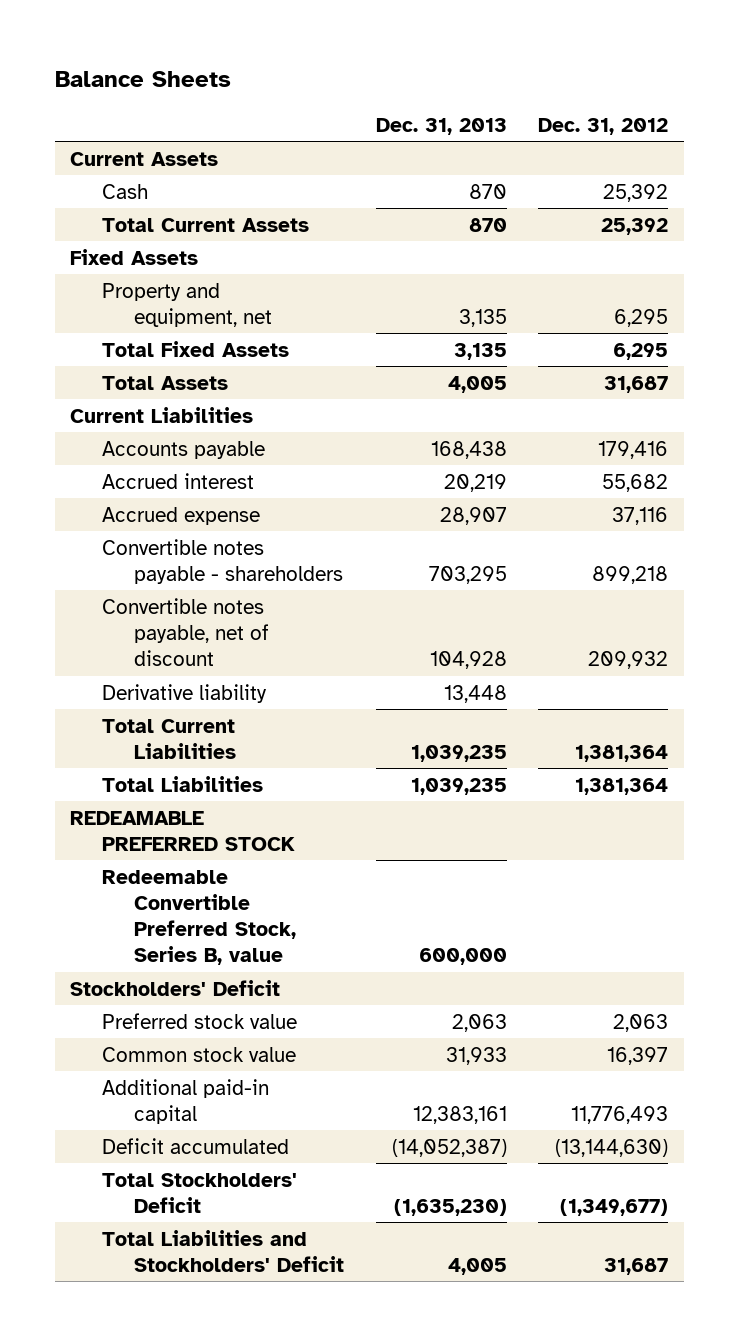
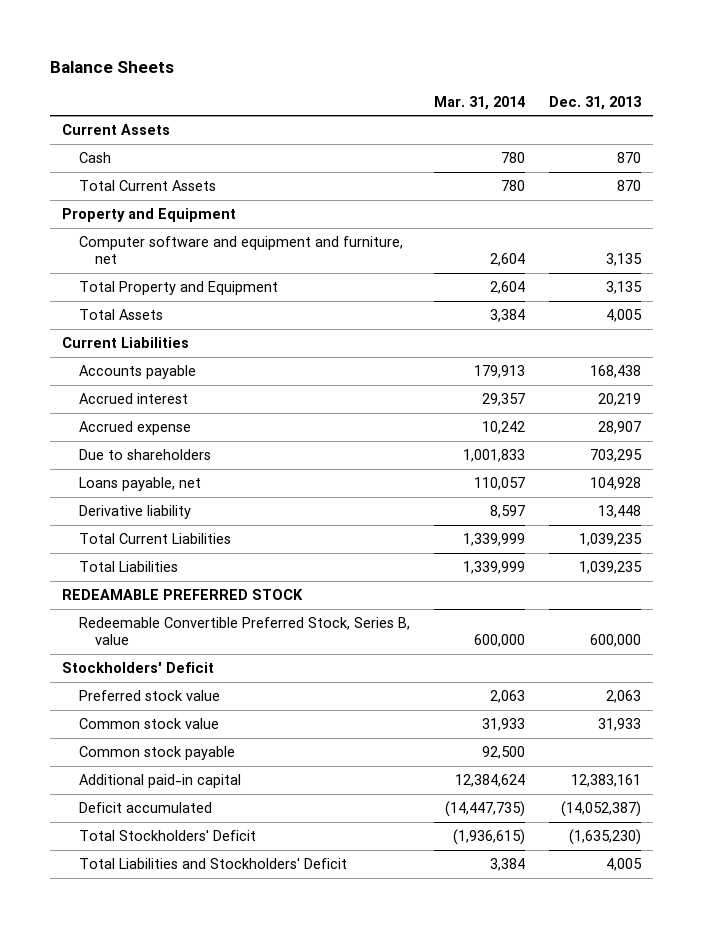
- | Dec. 31, 2013 | Dec. 31, 2012
+ | Mar. 31, 2014 | Dec. 31, 2013
- Fixed Assets
- Property and equipment, net | 3,135 | 6,295
- Total Fixed Assets | 3,135 | 6,295
+ Property and Equipment
+ Computer software and equipment and furniture, net | 2,604 | 3,135
+ Total Property and Equipment | 2,604 | 3,135
- Convertible notes payable - shareholders | 703,295 | 899,218
- Convertible notes payable, net of discount | 104,928 | 209,932
+ Due to shareholders | 1,001,833 | 703,295
+ Loans payable, net | 110,057 | 104,928
+ Common stock payable | 92,500 |

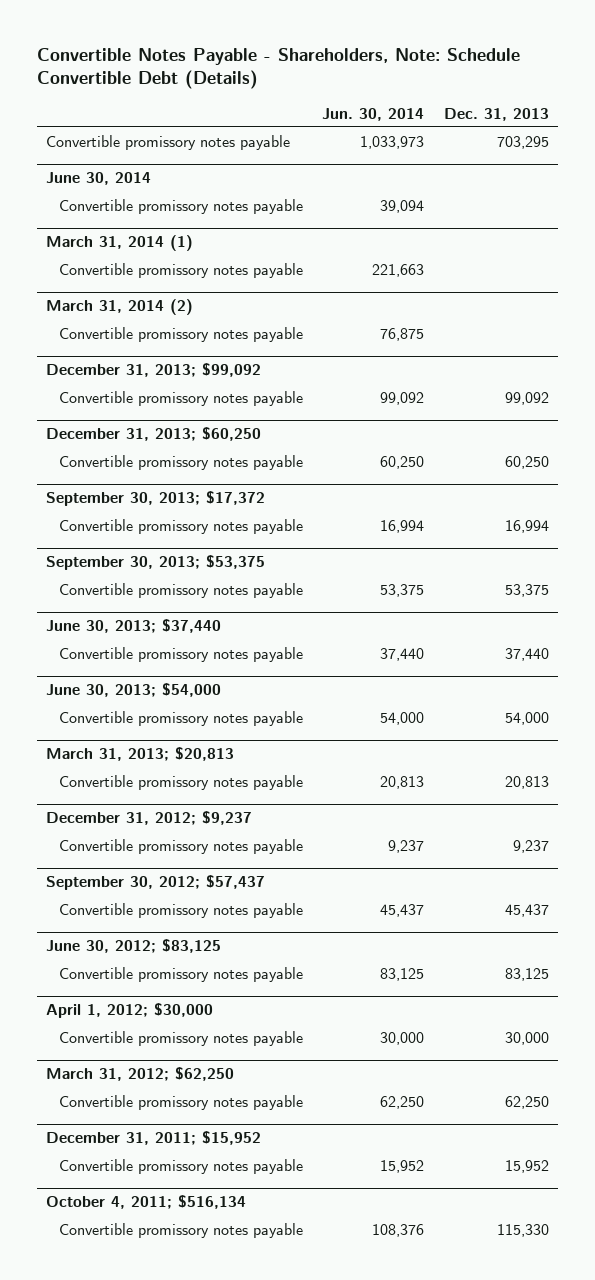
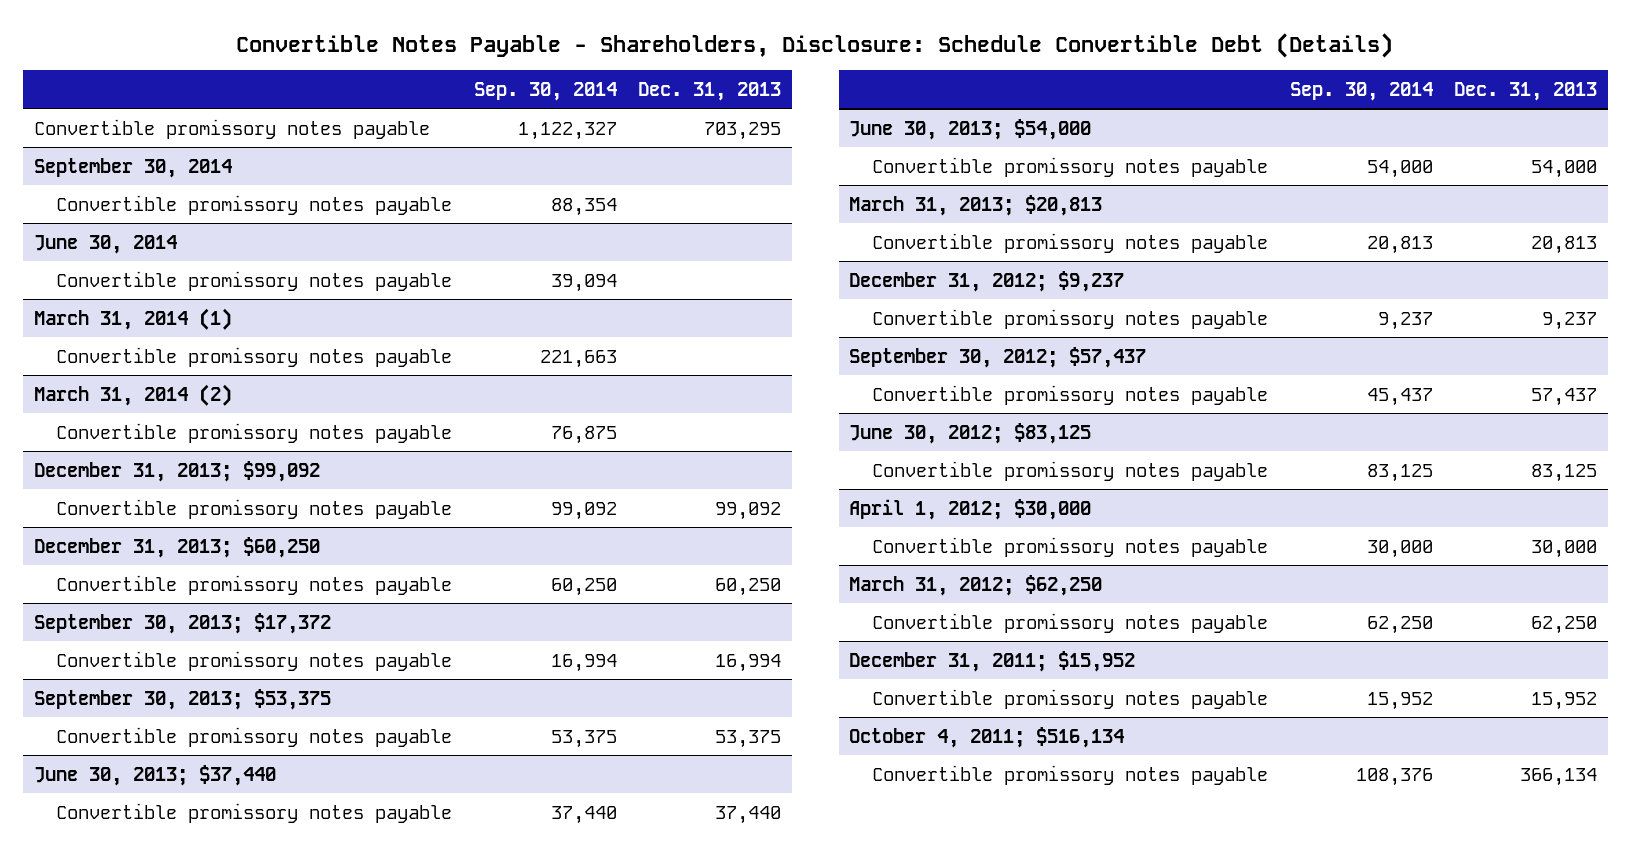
- Convertible Notes Payable - Shareholders, Note: Schedule Convertible Debt (Details)
+ Convertible Notes Payable - Shareholders, Disclosure: Schedule Convertible Debt (Details)
- | Jun. 30, 2014 | Dec. 31, 2013
+ | Sep. 30, 2014 | Dec. 31, 2013
+ September 30, 2014
+ Convertible promissory notes payable | 88,354 |
@ September 30, 2012; $57,437
- Convertible promissory notes payable | 45,437 | 45,437
+ Convertible promissory notes payable | 45,437 | 57,437
@ October 4, 2011; $516,134
- Convertible promissory notes payable | 108,376 | 115,330
+ Convertible promissory notes payable | 108,376 | 366,134

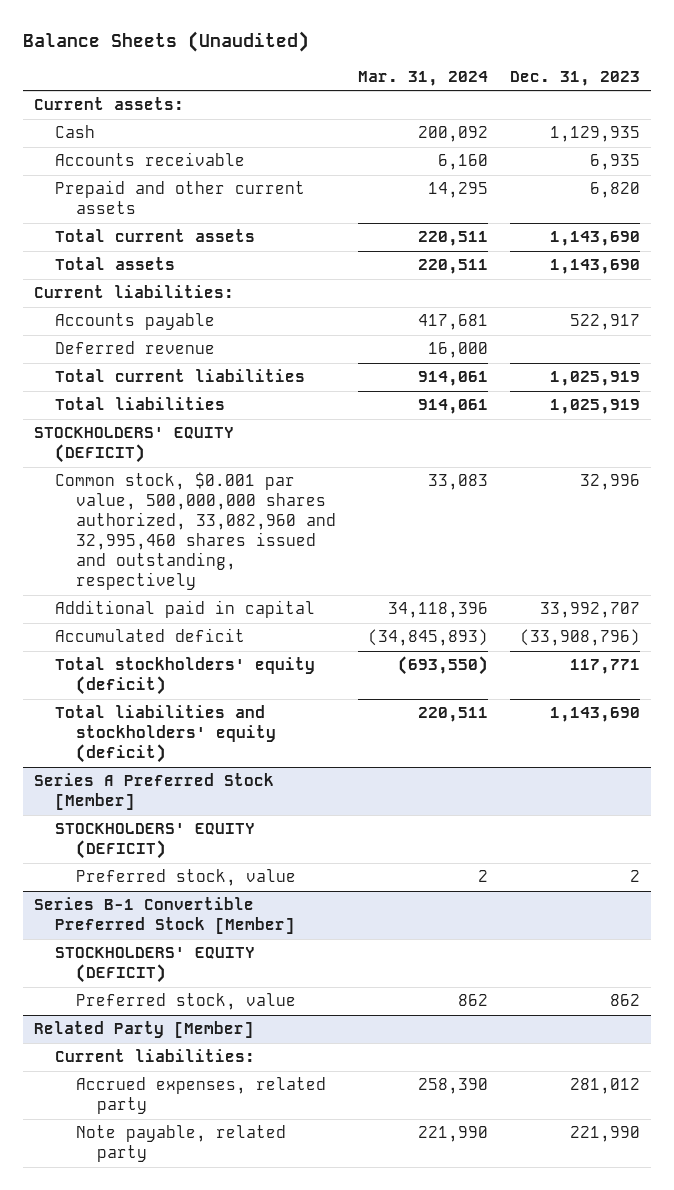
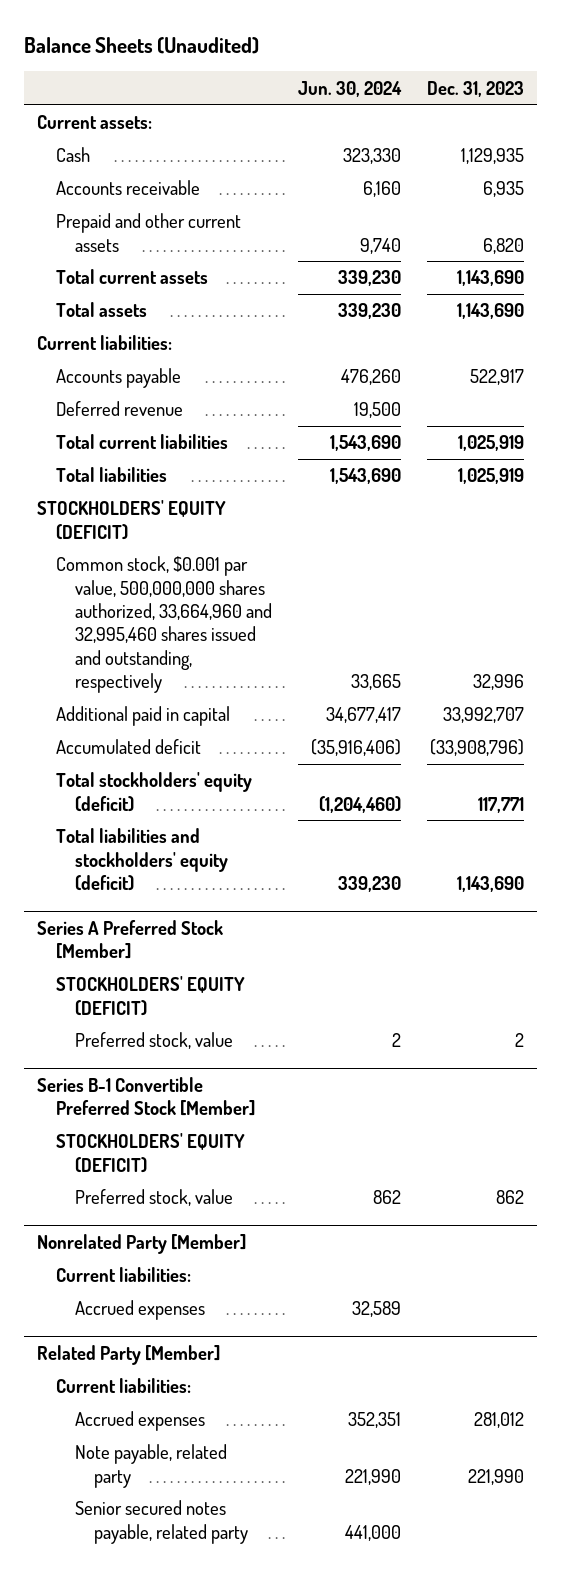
- | Mar. 31, 2024 | Dec. 31, 2023
+ | Jun. 30, 2024 | Dec. 31, 2023
- Common stock, $0.001 par value, 500,000,000 shares authorized, 33,082,960 and 32,995,460 shares issued and outstanding, respectively | 33,083 | 32,996
+ Common stock, $0.001 par value, 500,000,000 shares authorized, 33,664,960 and 32,995,460 shares issued and outstanding, respectively | 33,665 | 32,996
+ Nonrelated Party [Member]
+ Current liabilities:
+ Accrued expenses | 32,589 |
@ Related Party [Member]
- Accrued expenses, related party | 258,390 | 281,012
+ Accrued expenses | 352,351 | 281,012
+ Senior secured notes payable, related party | 441,000 |

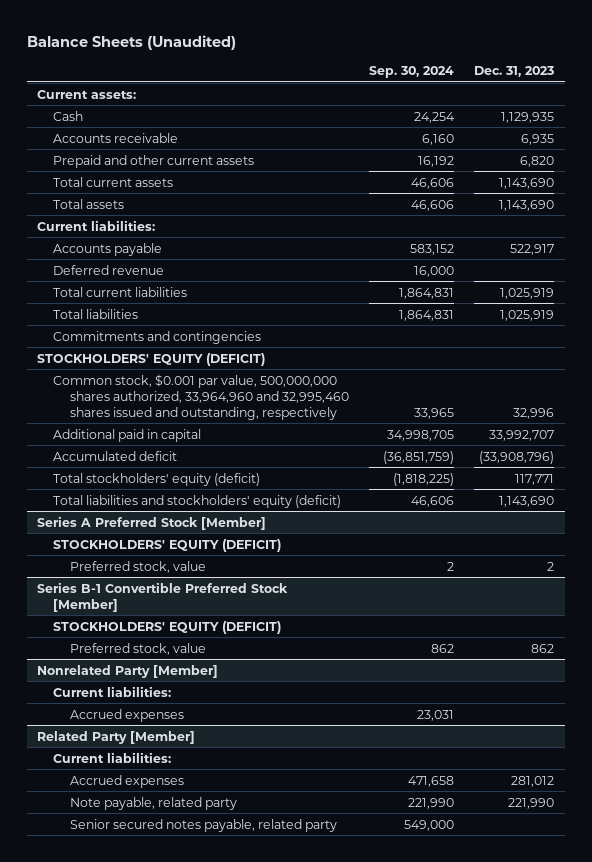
- | Jun. 30, 2024 | Dec. 31, 2023
+ | Sep. 30, 2024 | Dec. 31, 2023
+ Commitments and contingencies
- Common stock, $0.001 par value, 500,000,000 shares authorized, 33,664,960 and 32,995,460 shares issued and outstanding, respectively | 33,665 | 32,996
+ Common stock, $0.001 par value, 500,000,000 shares authorized, 33,964,960 and 32,995,460 shares issued and outstanding, respectively | 33,965 | 32,996

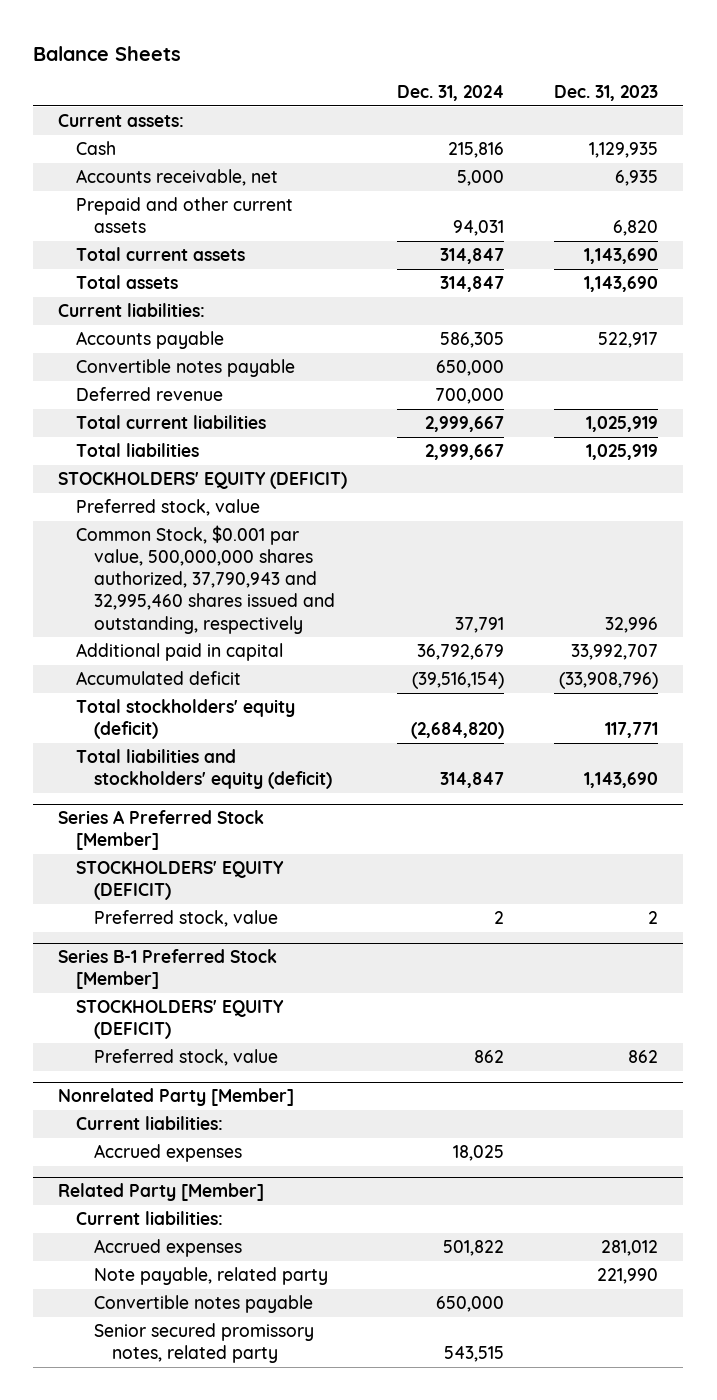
- Balance Sheets (Unaudited)
+ Balance Sheets
- | Sep. 30, 2024 | Dec. 31, 2023
+ | Dec. 31, 2024 | Dec. 31, 2023
- Accounts receivable | 6,160 | 6,935
+ Accounts receivable, net | 5,000 | 6,935
+ Convertible notes payable | 650,000 |
- Commitments and contingencies
- Common stock, $0.001 par value, 500,000,000 shares authorized, 33,964,960 and 32,995,460 shares issued and outstanding, respectively | 33,965 | 32,996
+ Preferred stock, value
+ Common Stock, $0.001 par value, 500,000,000 shares authorized, 37,790,943 and 32,995,460 shares issued and outstanding, respectively | 37,791 | 32,996
- Series B-1 Convertible Preferred Stock [Member]
+ Series B-1 Preferred Stock [Member]
@ Related Party [Member]
- Senior secured notes payable, related party | 549,000 |
+ Convertible notes payable | 650,000 |
+ Senior secured promissory notes, related party | 543,515 |

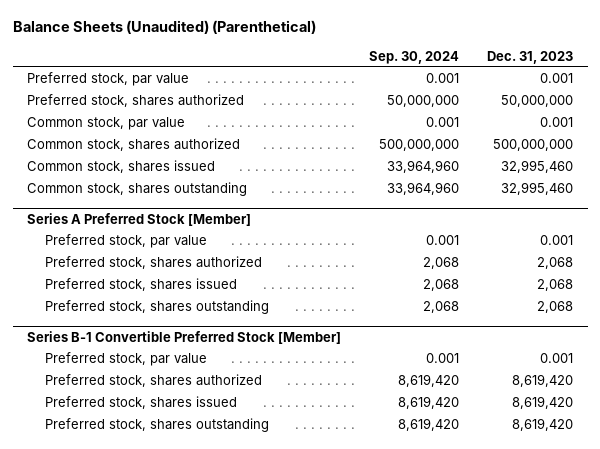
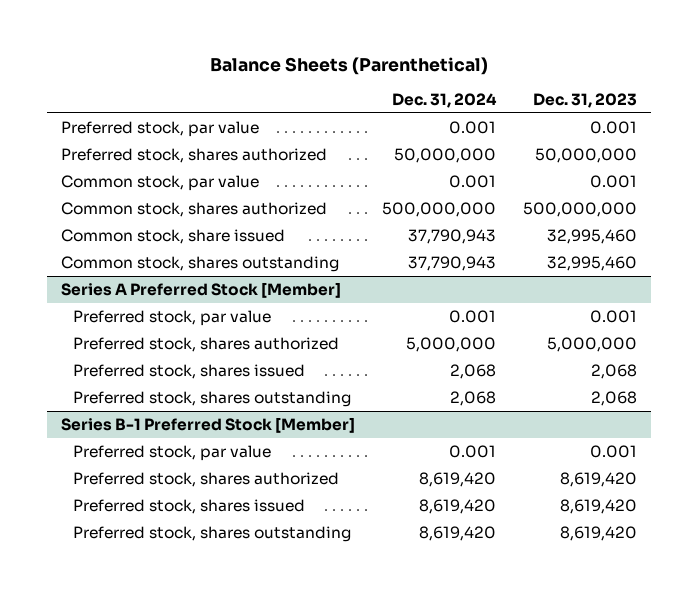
- Balance Sheets (Unaudited) (Parenthetical)
+ Balance Sheets (Parenthetical)
- | Sep. 30, 2024 | Dec. 31, 2023
+ | Dec. 31, 2024 | Dec. 31, 2023
- Common stock, shares issued | 33,964,960 | 32,995,460
+ Common stock, share issued | 37,790,943 | 32,995,460
@ Series A Preferred Stock [Member]
- Preferred stock, shares authorized | 2,068 | 2,068
+ Preferred stock, shares authorized | 5,000,000 | 5,000,000
- Series B-1 Convertible Preferred Stock [Member]
+ Series B-1 Preferred Stock [Member]

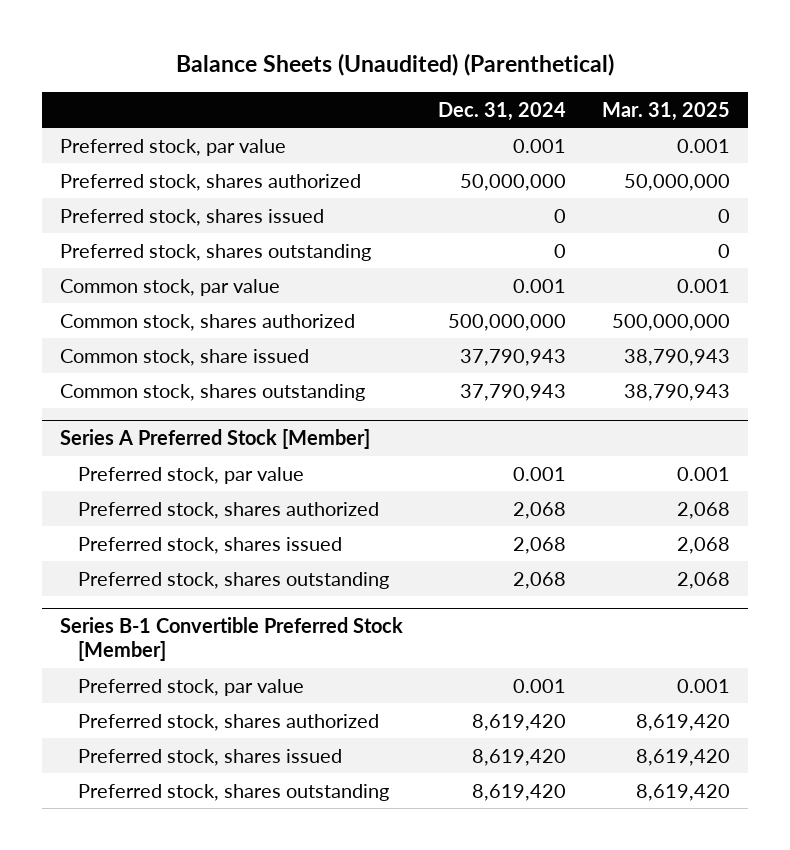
- Balance Sheets (Parenthetical)
+ Balance Sheets (Unaudited) (Parenthetical)
- | Dec. 31, 2024 | Dec. 31, 2023
+ | Dec. 31, 2024 | Mar. 31, 2025
+ Preferred stock, shares issued | 0 | 0
+ Preferred stock, shares outstanding | 0 | 0
@ Series A Preferred Stock [Member]
- Preferred stock, shares authorized | 5,000,000 | 5,000,000
+ Preferred stock, shares authorized | 2,068 | 2,068
- Series B-1 Preferred Stock [Member]
+ Series B-1 Convertible Preferred Stock [Member]

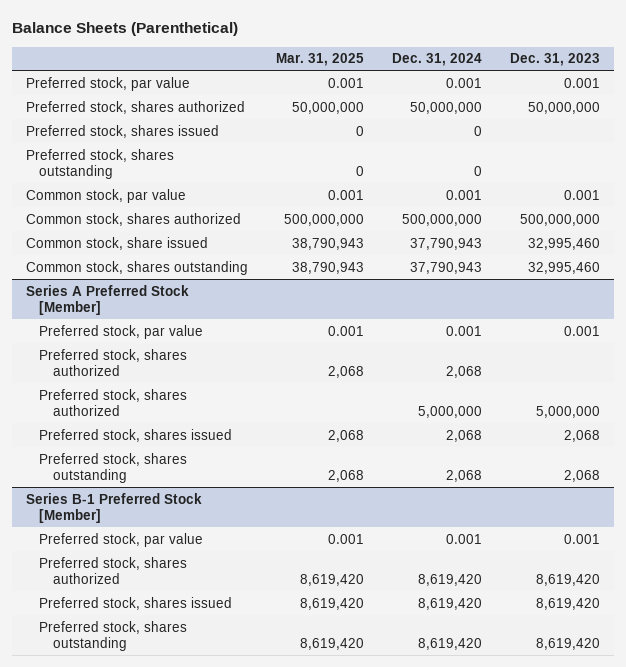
- Balance Sheets (Unaudited) (Parenthetical)
+ Balance Sheets (Parenthetical)
- | Dec. 31, 2024 | Mar. 31, 2025
+ | Mar. 31, 2025 | Dec. 31, 2024 | Dec. 31, 2023
@ Series A Preferred Stock [Member]
+ Preferred stock, shares authorized | | 5,000,000 | 5,000,000
- Series B-1 Convertible Preferred Stock [Member]
+ Series B-1 Preferred Stock [Member]

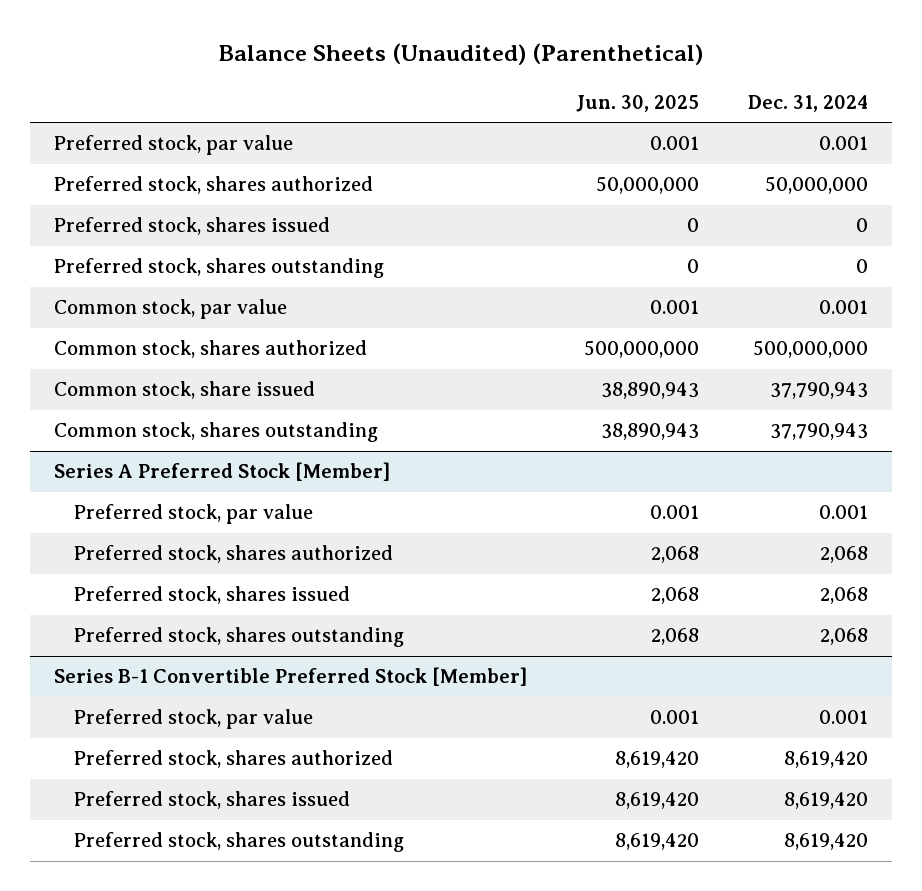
- Balance Sheets (Parenthetical)
+ Balance Sheets (Unaudited) (Parenthetical)
- | Mar. 31, 2025 | Dec. 31, 2024 | Dec. 31, 2023
+ | Jun. 30, 2025 | Dec. 31, 2024
@ Series A Preferred Stock [Member]
- Preferred stock, shares authorized | | 5,000,000 | 5,000,000
- Series B-1 Preferred Stock [Member]
+ Series B-1 Convertible Preferred Stock [Member]

